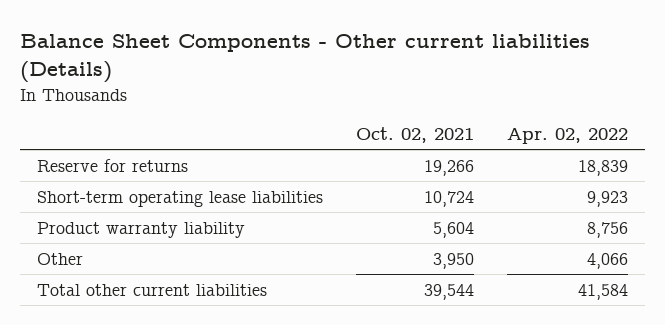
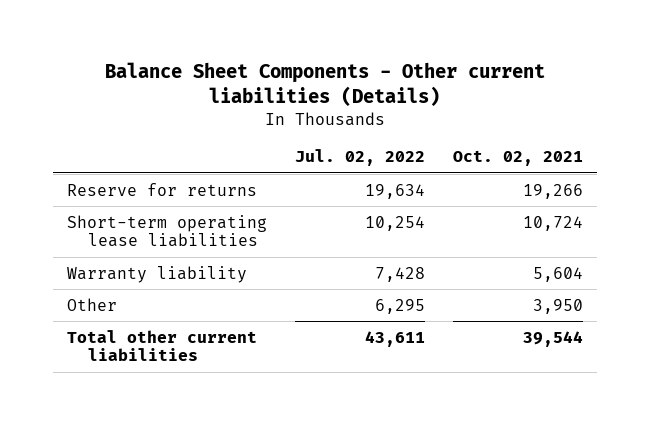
- | Oct. 02, 2021 | Apr. 02, 2022
+ | Jul. 02, 2022 | Oct. 02, 2021
- Product warranty liability | 5,604 | 8,756
+ Warranty liability | 7,428 | 5,604

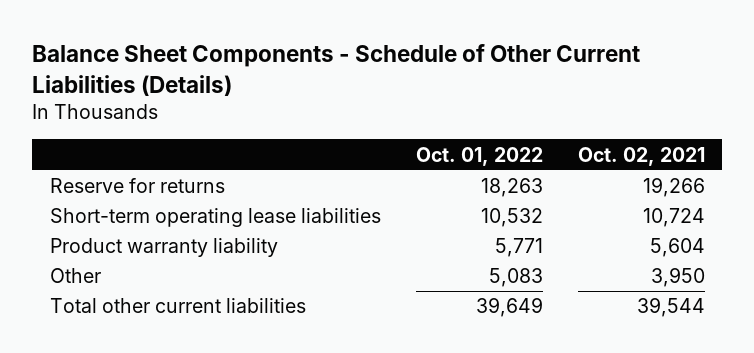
- Balance Sheet Components - Other current liabilities (Details)
+ Balance Sheet Components - Schedule of Other Current Liabilities (Details)
- | Jul. 02, 2022 | Oct. 02, 2021
+ | Oct. 01, 2022 | Oct. 02, 2021
- Warranty liability | 7,428 | 5,604
+ Product warranty liability | 5,771 | 5,604

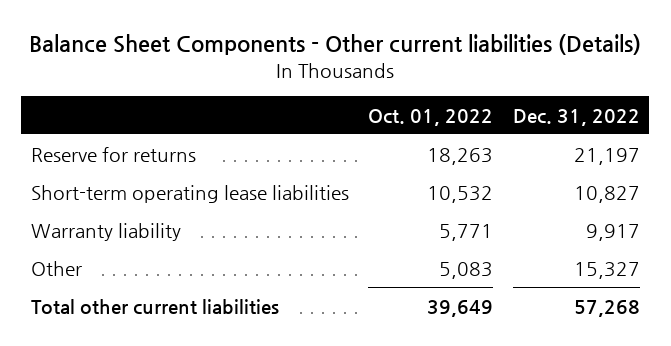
- Balance Sheet Components - Schedule of Other Current Liabilities (Details)
+ Balance Sheet Components - Other current liabilities (Details)
- | Oct. 01, 2022 | Oct. 02, 2021
+ | Oct. 01, 2022 | Dec. 31, 2022
- Product warranty liability | 5,771 | 5,604
+ Warranty liability | 5,771 | 9,917

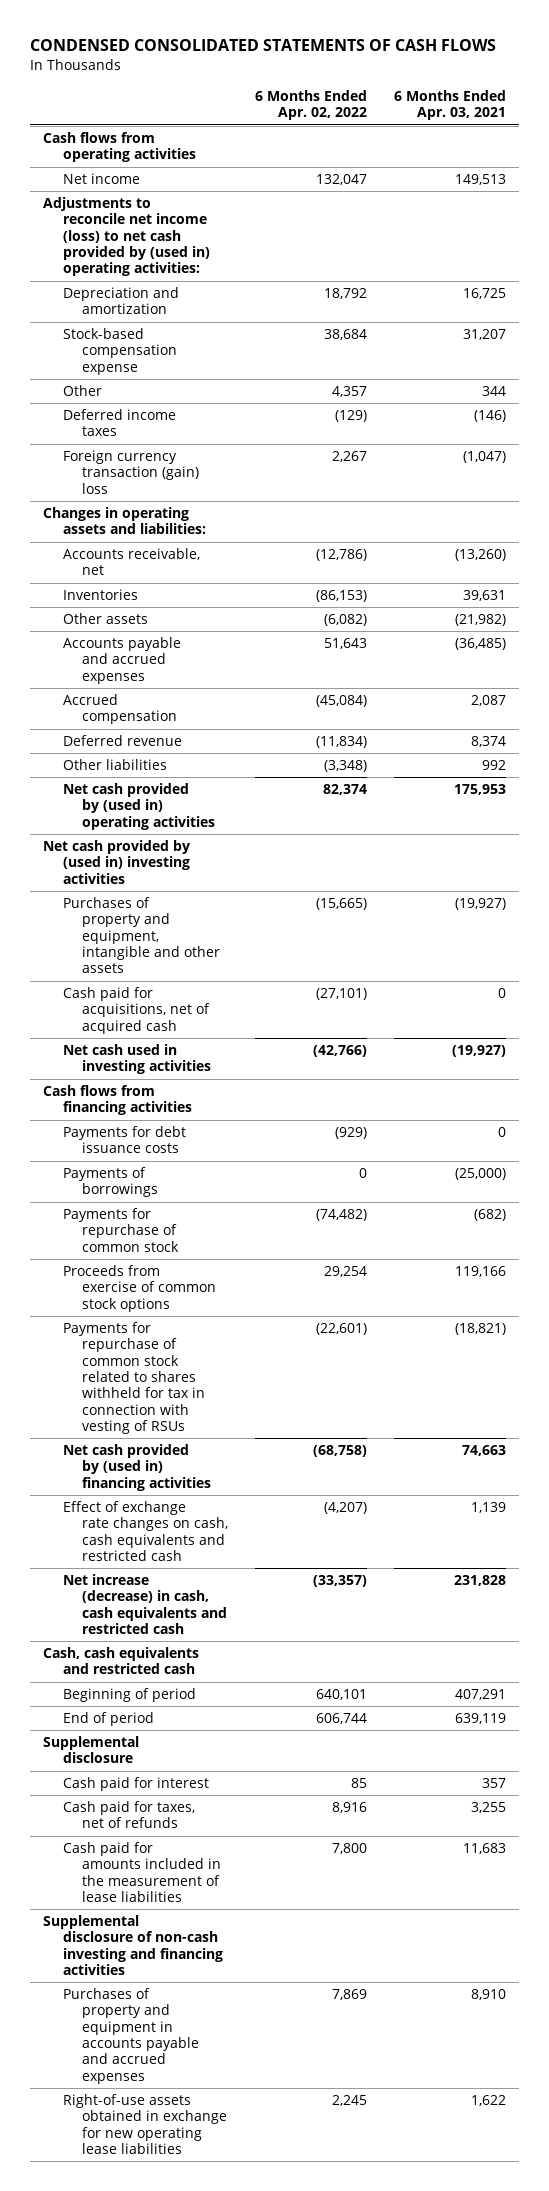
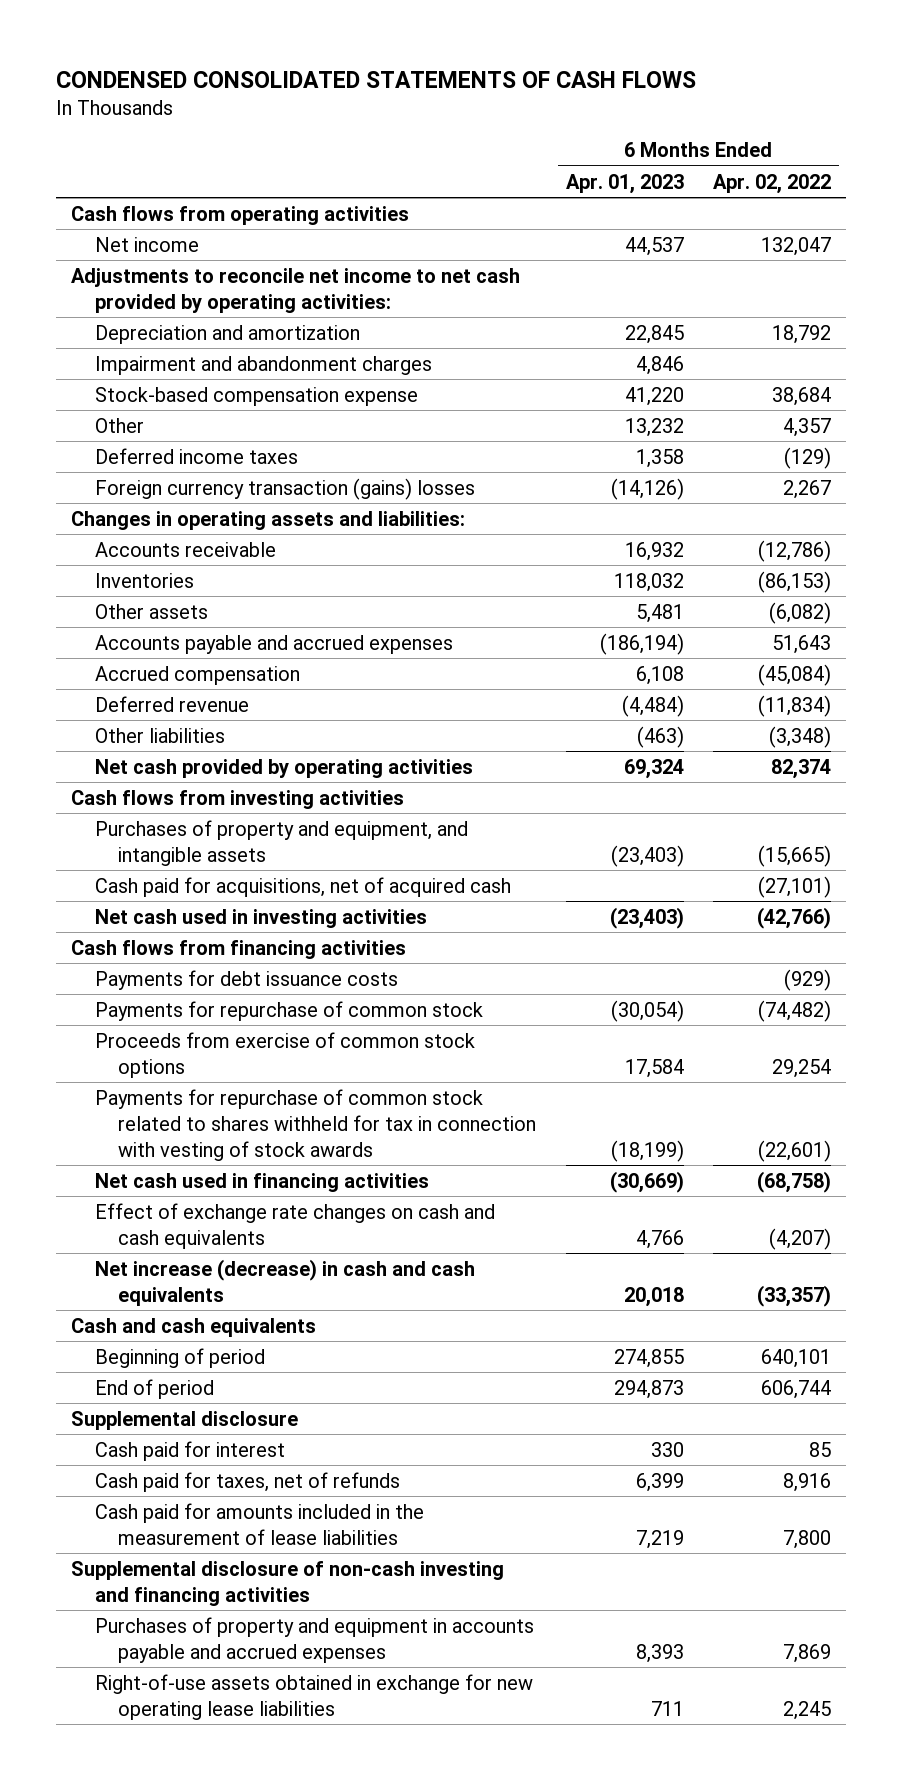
- | 6 Months Ended Apr. 02, 2022 | 6 Months Ended Apr. 03, 2021
+ | 6 Months Ended Apr. 01, 2023 | 6 Months Ended Apr. 02, 2022
- Adjustments to reconcile net income (loss) to net cash provided by (used in) operating activities:
+ Adjustments to reconcile net income to net cash provided by operating activities:
+ Impairment and abandonment charges | 4,846 |
- Foreign currency transaction (gain) loss | 2,267 | (1,047)
+ Foreign currency transaction (gains) losses | (14,126) | 2,267
- Accounts receivable, net | (12,786) | (13,260)
+ Accounts receivable | 16,932 | (12,786)
- Net cash provided by (used in) operating activities | 82,374 | 175,953
- Net cash provided by (used in) investing activities
- Purchases of property and equipment, intangible and other assets | (15,665) | (19,927)
+ Net cash provided by operating activities | 69,324 | 82,374
+ Cash flows from investing activities
+ Purchases of property and equipment, and intangible assets | (23,403) | (15,665)
- Payments of borrowings | 0 | (25,000)
- Payments for repurchase of common stock related to shares withheld for tax in connection with vesting of RSUs | (22,601) | (18,821)
- Net cash provided by (used in) financing activities | (68,758) | 74,663
- Effect of exchange rate changes on cash, cash equivalents and restricted cash | (4,207) | 1,139
- Net increase (decrease) in cash, cash equivalents and restricted cash | (33,357) | 231,828
- Cash, cash equivalents and restricted cash
+ Payments for repurchase of common stock related to shares withheld for tax in connection with vesting of stock awards | (18,199) | (22,601)
+ Net cash used in financing activities | (30,669) | (68,758)
+ Effect of exchange rate changes on cash and cash equivalents | 4,766 | (4,207)
+ Net increase (decrease) in cash and cash equivalents | 20,018 | (33,357)
+ Cash and cash equivalents

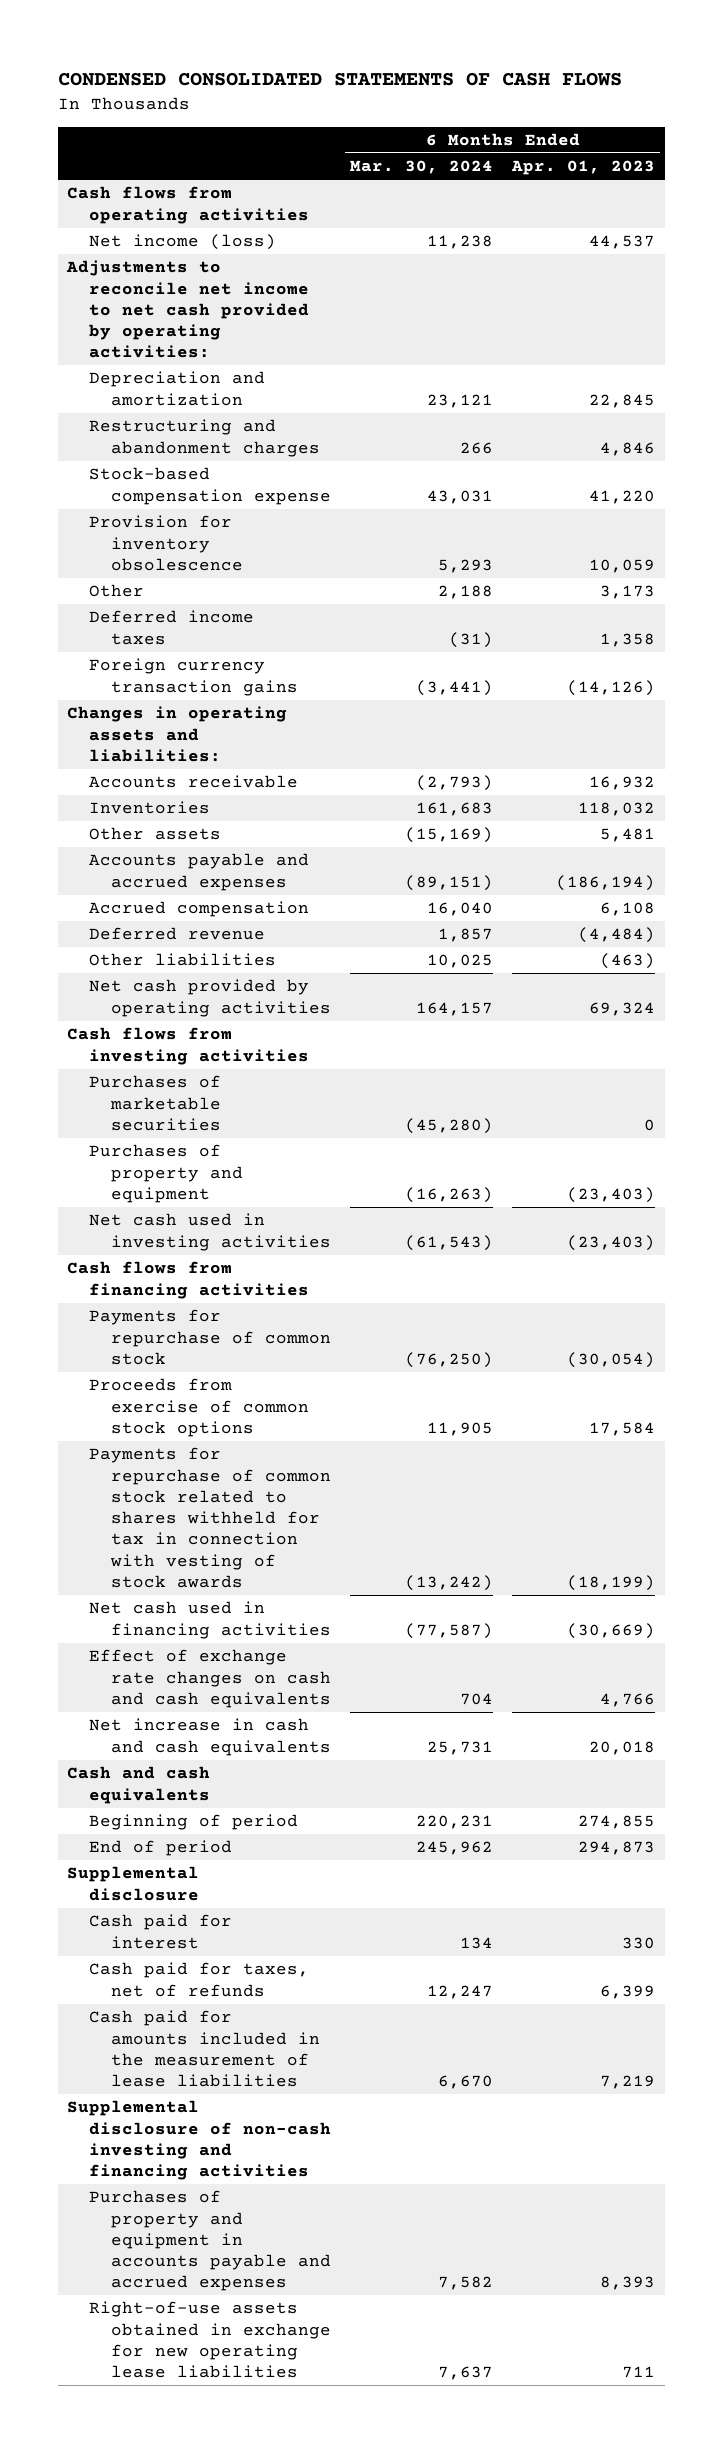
- | 6 Months Ended Apr. 01, 2023 | 6 Months Ended Apr. 02, 2022
+ | 6 Months Ended Mar. 30, 2024 | 6 Months Ended Apr. 01, 2023
- Net income | 44,537 | 132,047
+ Net income (loss) | 11,238 | 44,537
- Impairment and abandonment charges | 4,846 |
+ Restructuring and abandonment charges | 266 | 4,846
- Other | 13,232 | 4,357
+ Provision for inventory obsolescence | 5,293 | 10,059
+ Other | 2,188 | 3,173
- Foreign currency transaction (gains) losses | (14,126) | 2,267
+ Foreign currency transaction gains | (3,441) | (14,126)
- Purchases of property and equipment, and intangible assets | (23,403) | (15,665)
- Cash paid for acquisitions, net of acquired cash | | (27,101)
+ Purchases of marketable securities | (45,280) | 0
+ Purchases of property and equipment | (16,263) | (23,403)
- Payments for debt issuance costs | | (929)
- Net increase (decrease) in cash and cash equivalents | 20,018 | (33,357)
+ Net increase in cash and cash equivalents | 25,731 | 20,018

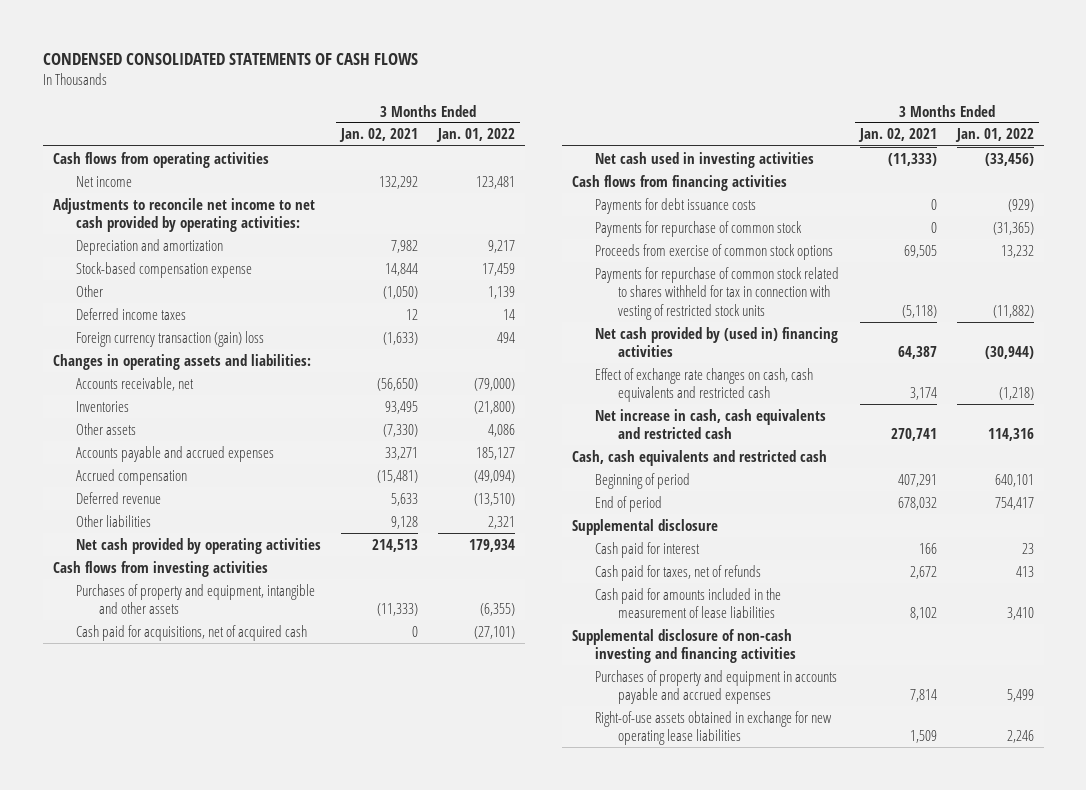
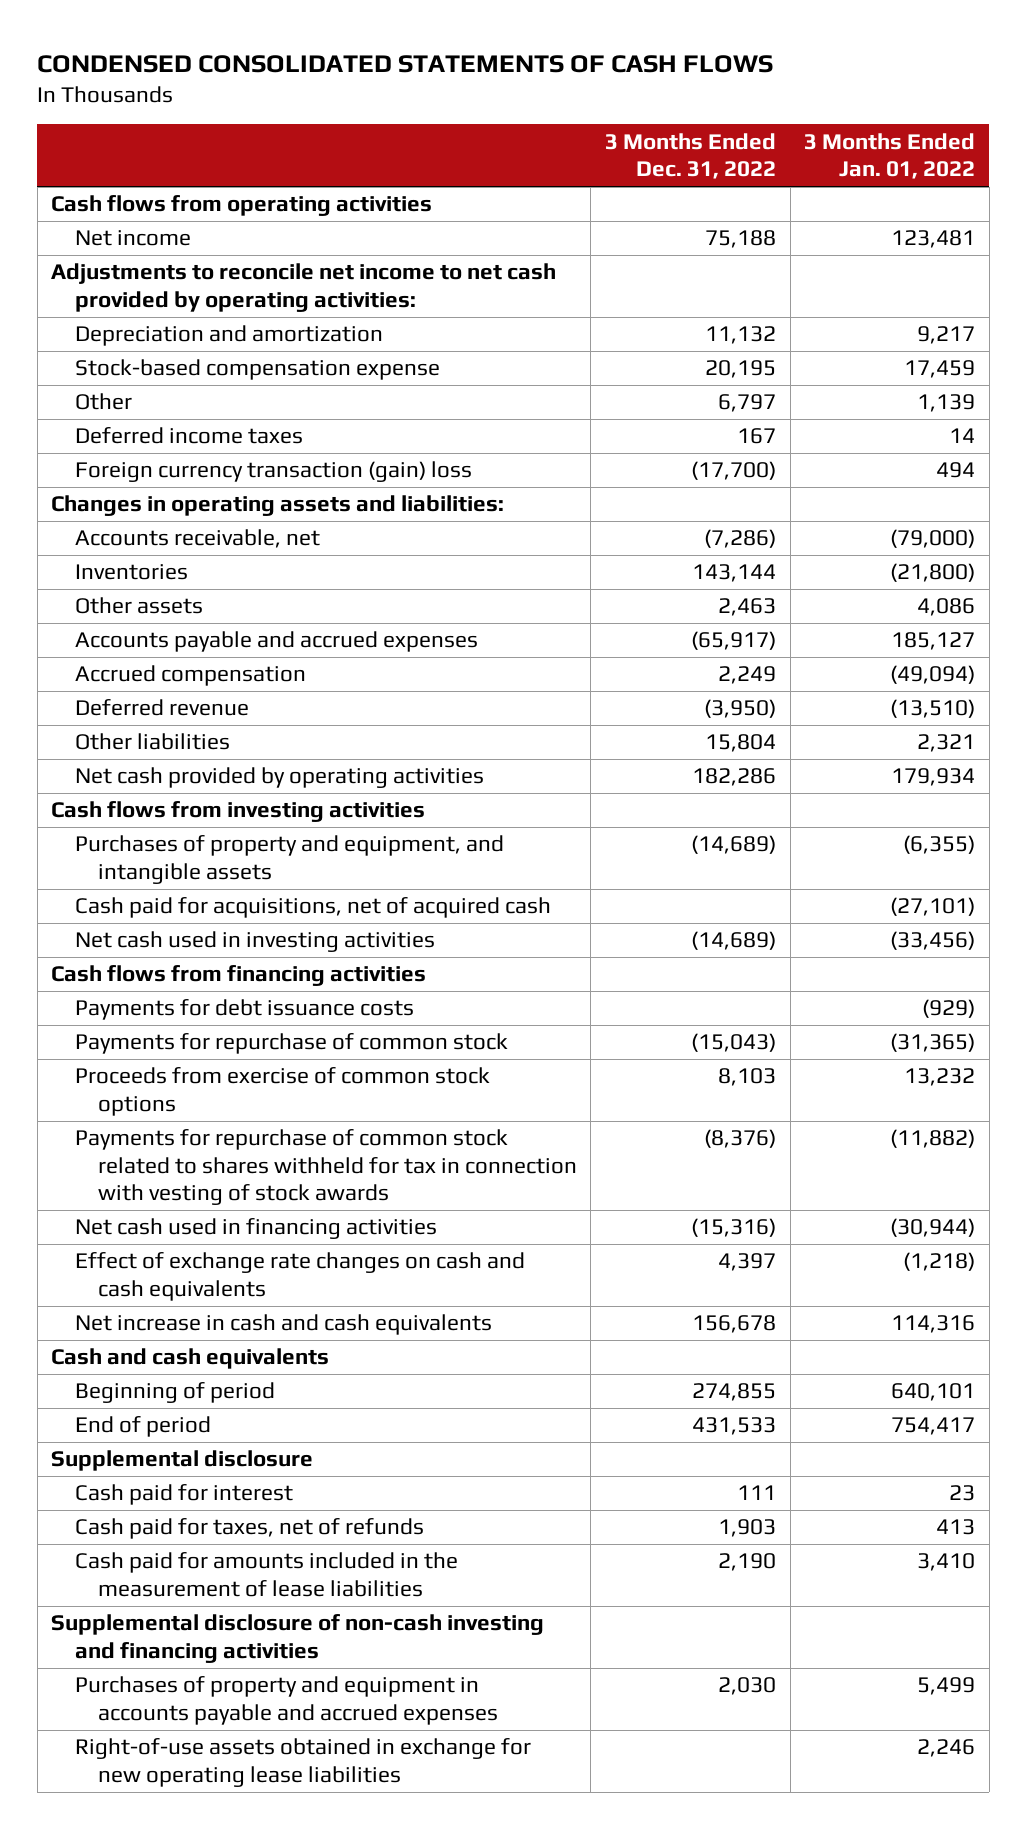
- | 3 Months Ended Jan. 02, 2021 | 3 Months Ended Jan. 01, 2022
+ | 3 Months Ended Dec. 31, 2022 | 3 Months Ended Jan. 01, 2022
- Purchases of property and equipment, intangible and other assets | (11,333) | (6,355)
+ Purchases of property and equipment, and intangible assets | (14,689) | (6,355)
- Payments for repurchase of common stock related to shares withheld for tax in connection with vesting of restricted stock units | (5,118) | (11,882)
- Net cash provided by (used in) financing activities | 64,387 | (30,944)
- Effect of exchange rate changes on cash, cash equivalents and restricted cash | 3,174 | (1,218)
- Net increase in cash, cash equivalents and restricted cash | 270,741 | 114,316
- Cash, cash equivalents and restricted cash
+ Payments for repurchase of common stock related to shares withheld for tax in connection with vesting of stock awards | (8,376) | (11,882)
+ Net cash used in financing activities | (15,316) | (30,944)
+ Effect of exchange rate changes on cash and cash equivalents | 4,397 | (1,218)
+ Net increase in cash and cash equivalents | 156,678 | 114,316
+ Cash and cash equivalents

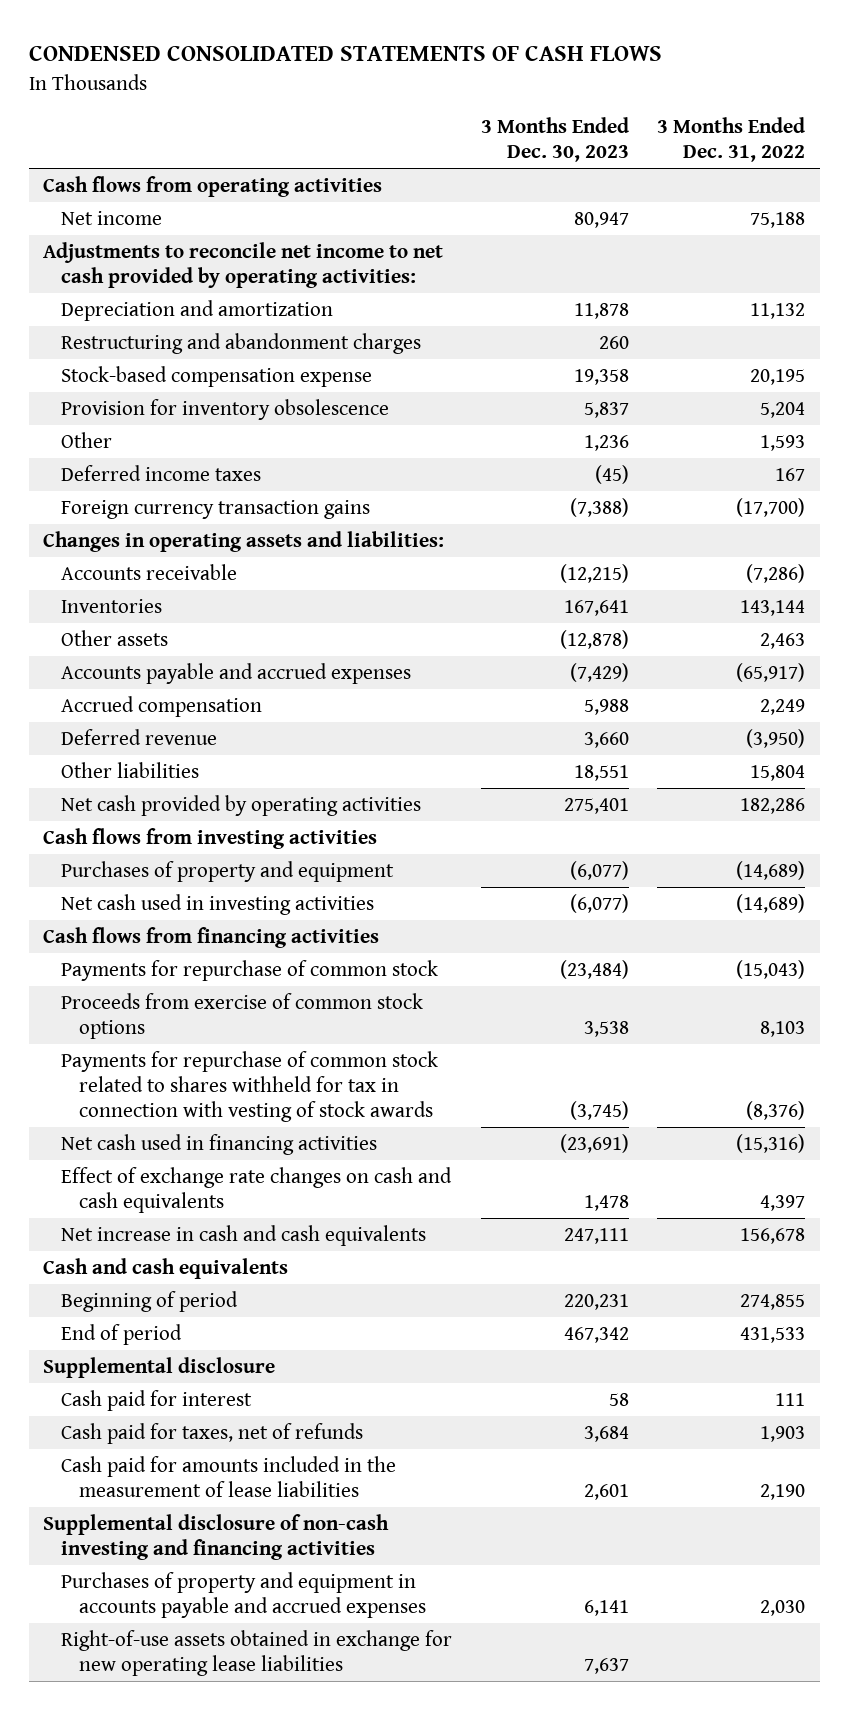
- | 3 Months Ended Dec. 31, 2022 | 3 Months Ended Jan. 01, 2022
+ | 3 Months Ended Dec. 30, 2023 | 3 Months Ended Dec. 31, 2022
+ Restructuring and abandonment charges | 260 |
- Other | 6,797 | 1,139
+ Provision for inventory obsolescence | 5,837 | 5,204
+ Other | 1,236 | 1,593
- Foreign currency transaction (gain) loss | (17,700) | 494
+ Foreign currency transaction gains | (7,388) | (17,700)
- Accounts receivable, net | (7,286) | (79,000)
+ Accounts receivable | (12,215) | (7,286)
- Purchases of property and equipment, and intangible assets | (14,689) | (6,355)
- Cash paid for acquisitions, net of acquired cash | | (27,101)
+ Purchases of property and equipment | (6,077) | (14,689)
- Payments for debt issuance costs | | (929)

